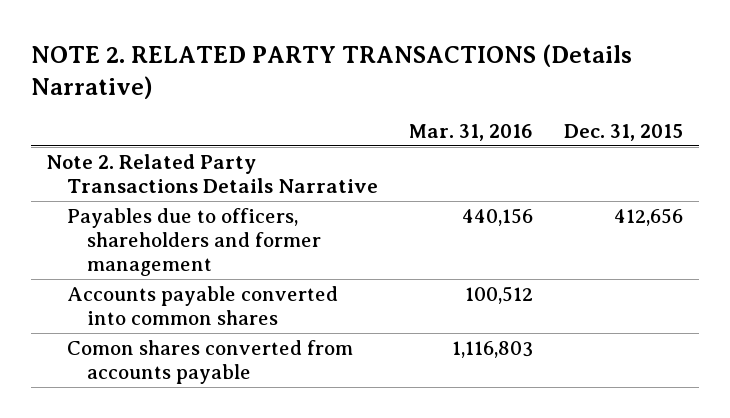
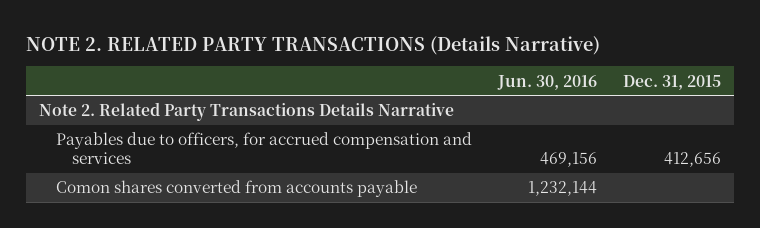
- | Mar. 31, 2016 | Dec. 31, 2015
+ | Jun. 30, 2016 | Dec. 31, 2015
- Payables due to officers, shareholders and former management | 440,156 | 412,656
- Accounts payable converted into common shares | 100,512 |
+ Payables due to officers, for accrued compensation and services | 469,156 | 412,656

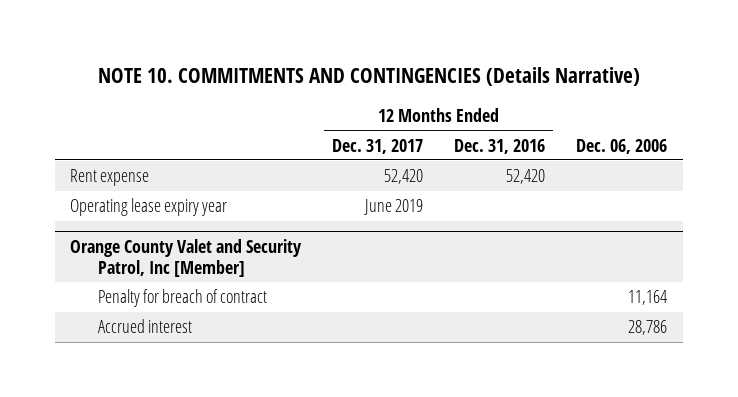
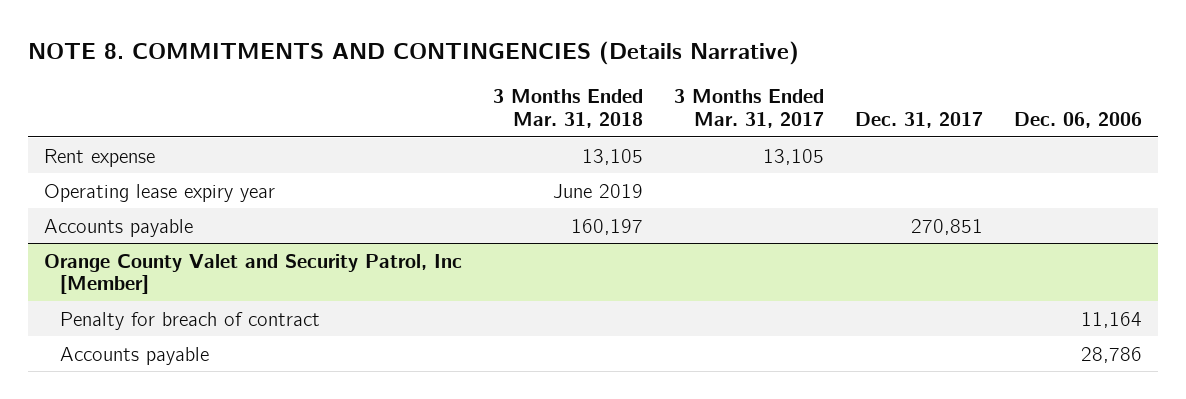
- NOTE 10. COMMITMENTS AND CONTINGENCIES (Details Narrative)
+ NOTE 8. COMMITMENTS AND CONTINGENCIES (Details Narrative)
- | 12 Months Ended Dec. 31, 2017 | 12 Months Ended Dec. 31, 2016 | Dec. 06, 2006
+ | 3 Months Ended Mar. 31, 2018 | 3 Months Ended Mar. 31, 2017 | Dec. 31, 2017 | Dec. 06, 2006
+ Accounts payable | 160,197 | | 270,851 |
@ Orange County Valet and Security Patrol, Inc [Member]
- Accrued interest | | | 28,786
+ Accounts payable | | | | 28,786

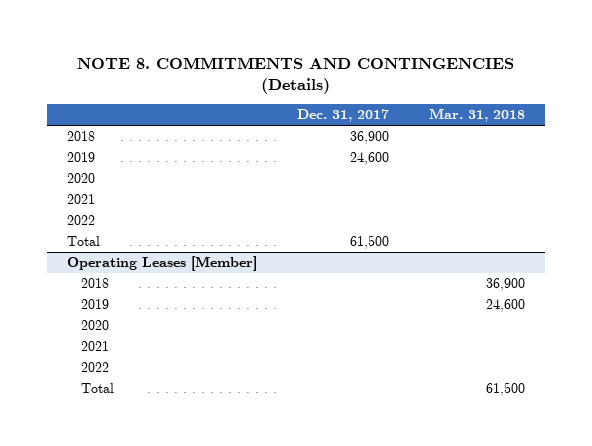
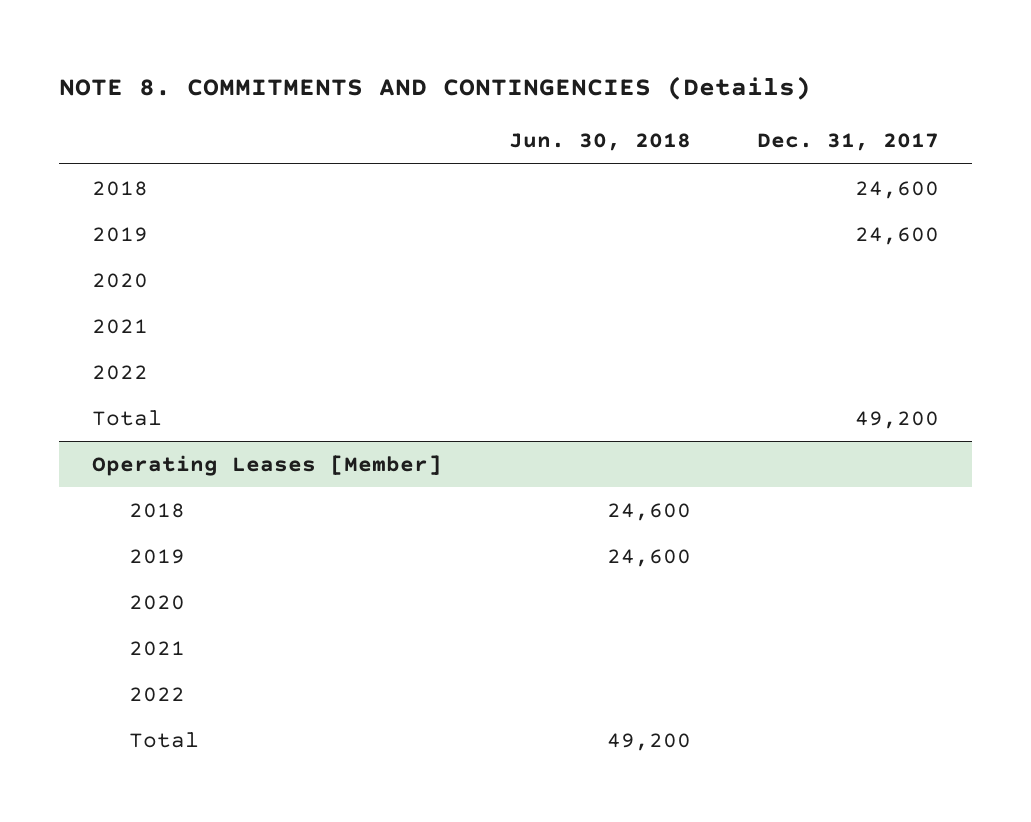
- | Dec. 31, 2017 | Mar. 31, 2018
+ | Jun. 30, 2018 | Dec. 31, 2017
- 2018 | 36,900 |
+ 2018 | | 24,600
- Total | 61,500 |
+ Total | | 49,200

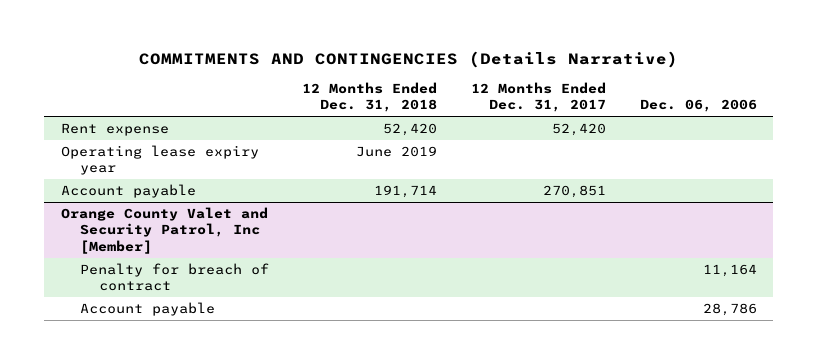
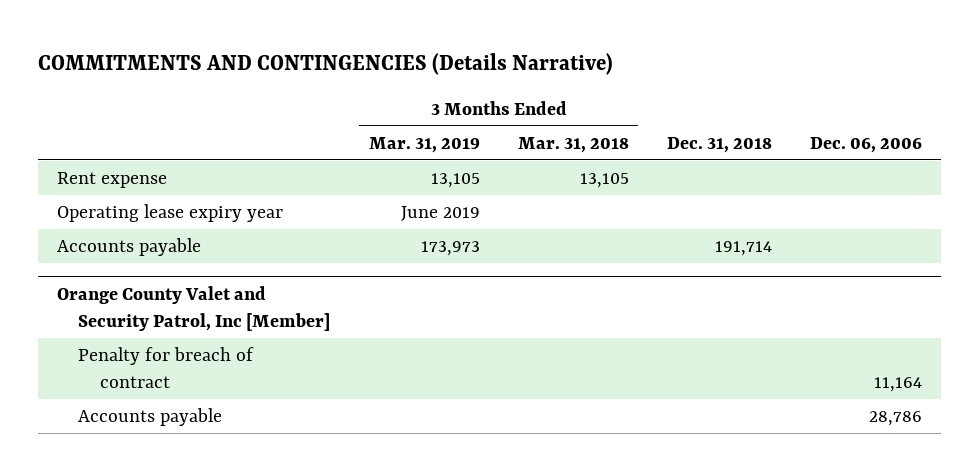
- | 12 Months Ended Dec. 31, 2018 | 12 Months Ended Dec. 31, 2017 | Dec. 06, 2006
+ | 3 Months Ended Mar. 31, 2019 | 3 Months Ended Mar. 31, 2018 | Dec. 31, 2018 | Dec. 06, 2006
- Account payable | 191,714 | 270,851 |
+ Accounts payable | 173,973 | | 191,714 |
@ Orange County Valet and Security Patrol, Inc [Member]
- Account payable | | | 28,786
+ Accounts payable | | | | 28,786

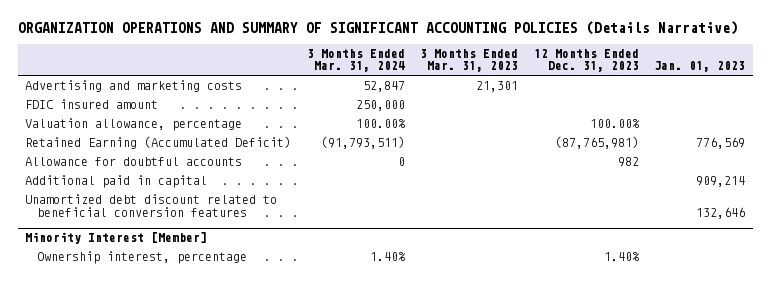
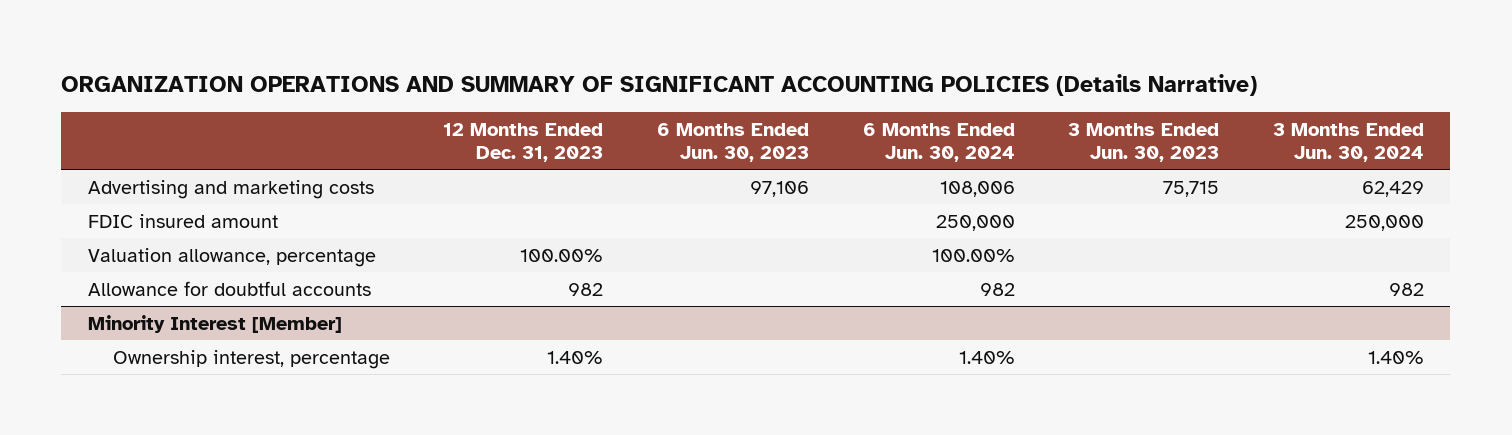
- | 3 Months Ended Mar. 31, 2024 | 3 Months Ended Mar. 31, 2023 | 12 Months Ended Dec. 31, 2023 | Jan. 01, 2023
+ | 12 Months Ended Dec. 31, 2023 | 6 Months Ended Jun. 30, 2023 | 6 Months Ended Jun. 30, 2024 | 3 Months Ended Jun. 30, 2023 | 3 Months Ended Jun. 30, 2024
- Retained Earning (Accumulated Deficit) | (91,793,511) | | (87,765,981) | 776,569
- Additional paid in capital | | | | 909,214
- Unamortized debt discount related to beneficial conversion features | | | | 132,646

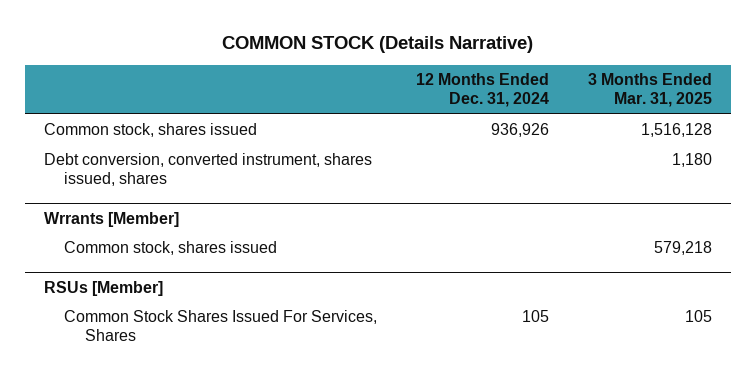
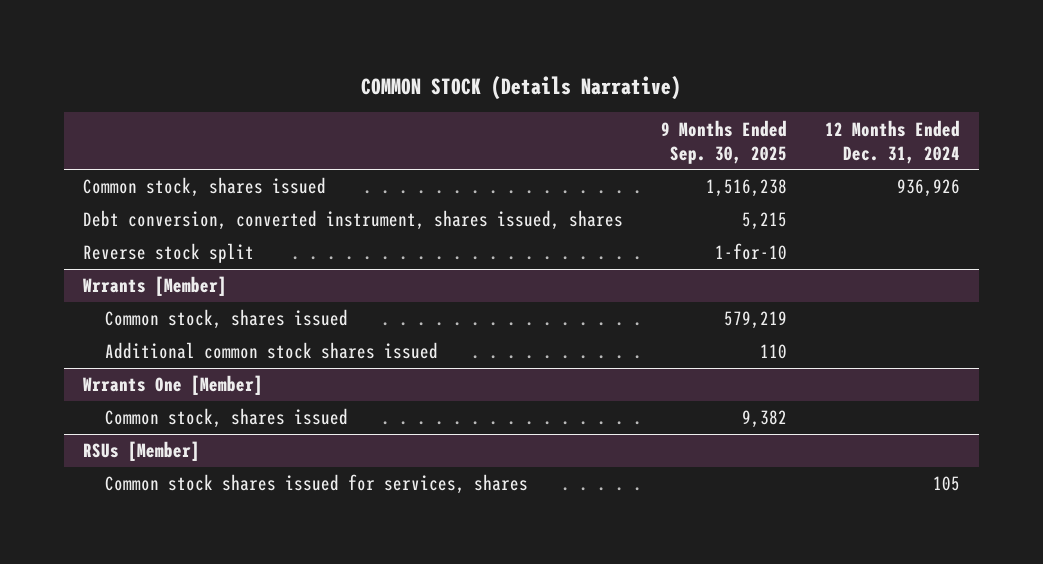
- | 12 Months Ended Dec. 31, 2024 | 3 Months Ended Mar. 31, 2025
+ | 9 Months Ended Sep. 30, 2025 | 12 Months Ended Dec. 31, 2024
+ Reverse stock split | 1-for-10 |
@ Wrrants [Member]
+ Additional common stock shares issued | 110 |
+ Wrrants One [Member]
+ Common stock, shares issued | 9,382 |
@ RSUs [Member]
- Common Stock Shares Issued For Services, Shares | 105 | 105
+ Common stock shares issued for services, shares | | 105

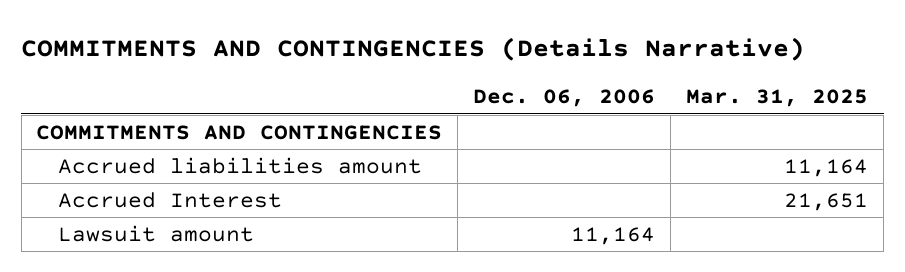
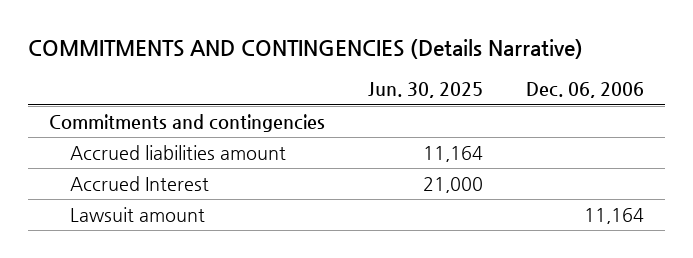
- | Dec. 06, 2006 | Mar. 31, 2025
+ | Jun. 30, 2025 | Dec. 06, 2006
- COMMITMENTS AND CONTINGENCIES
+ Commitments and contingencies

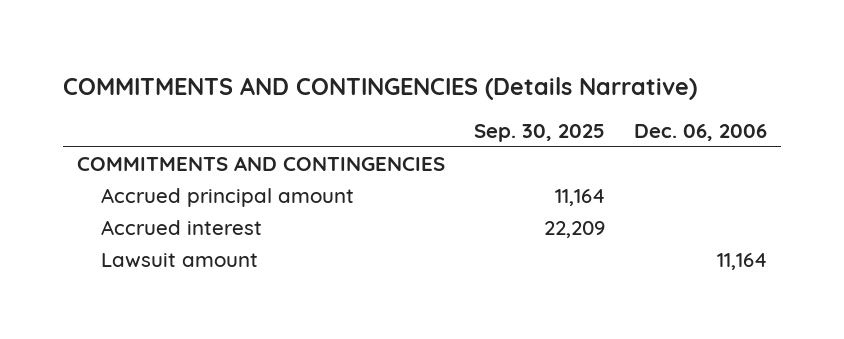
- | Jun. 30, 2025 | Dec. 06, 2006
+ | Sep. 30, 2025 | Dec. 06, 2006
- Commitments and contingencies
- Accrued liabilities amount | 11,164 |
- Accrued Interest | 21,000 |
+ COMMITMENTS AND CONTINGENCIES
+ Accrued principal amount | 11,164 |
+ Accrued interest | 22,209 |

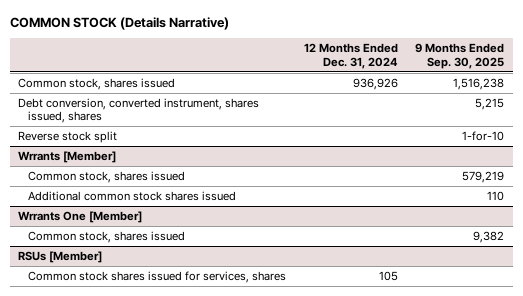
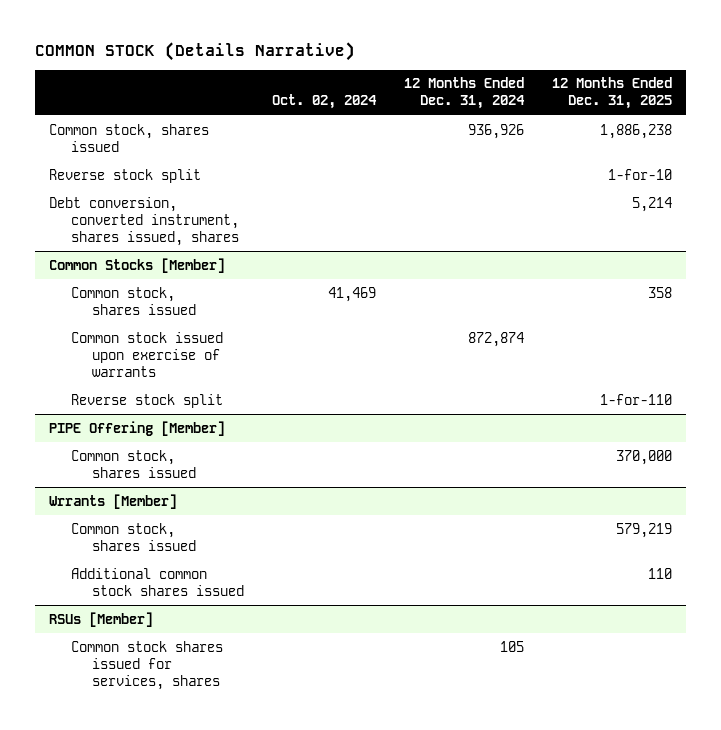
- | 12 Months Ended Dec. 31, 2024 | 9 Months Ended Sep. 30, 2025
+ | Oct. 02, 2024 | 12 Months Ended Dec. 31, 2024 | 12 Months Ended Dec. 31, 2025
moved down: Debt conversion, converted instrument, shares issued, shares | | | 5,214
+ Common Stocks [Member]
+ Common stock, shares issued | 41,469 | | 358
+ Common stock issued upon exercise of warrants | | 872,874 |
+ Reverse stock split | | | 1-for-110
+ PIPE Offering [Member]
+ Common stock, shares issued | | | 370,000
- Wrrants One [Member]
- Common stock, shares issued | | 9,382

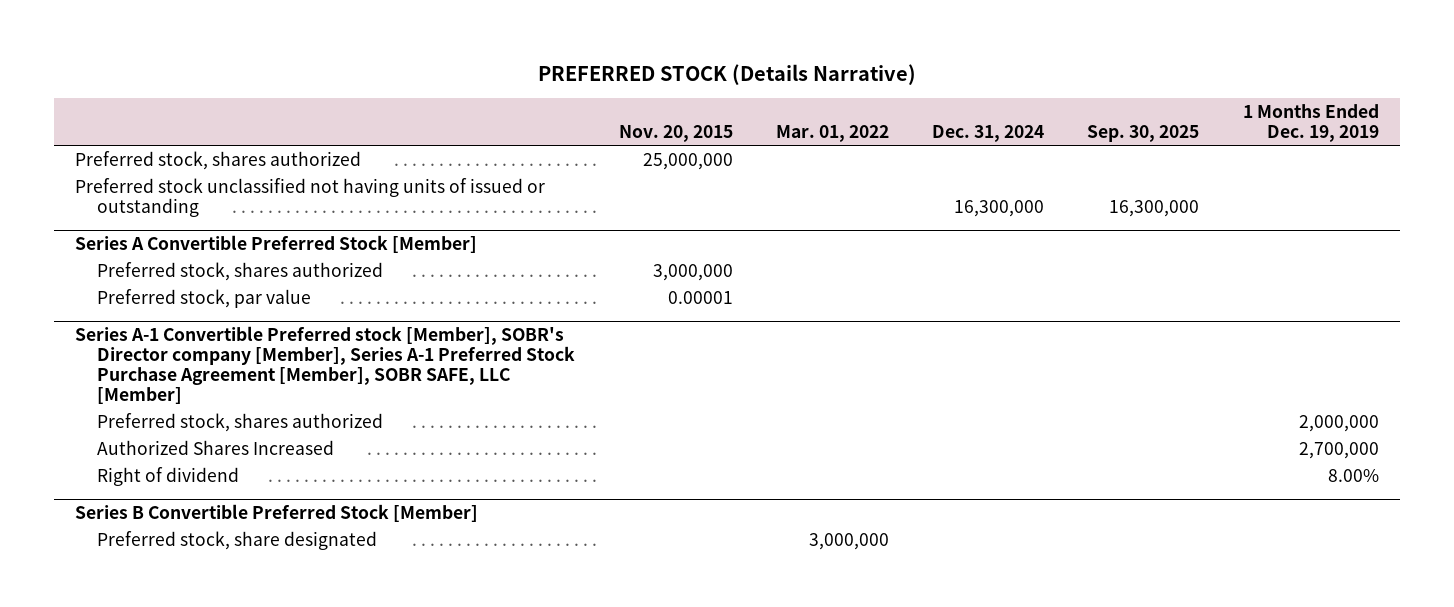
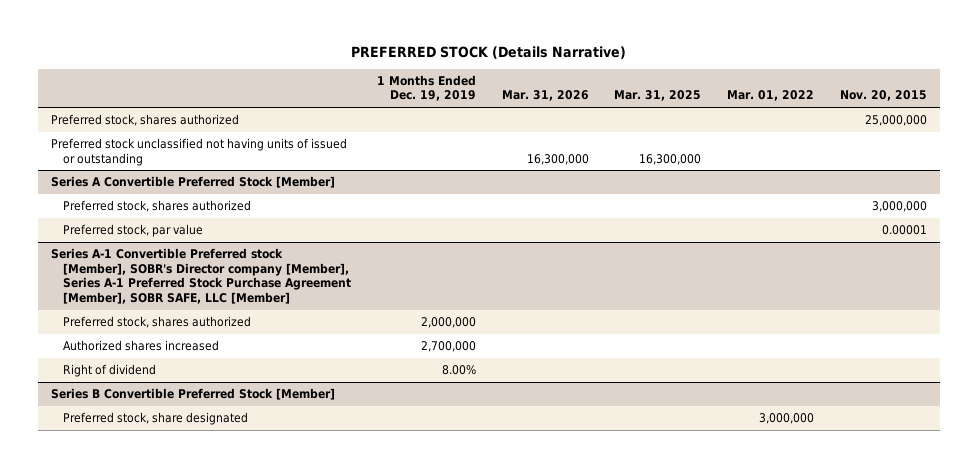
- | Nov. 20, 2015 | Mar. 01, 2022 | Dec. 31, 2024 | Sep. 30, 2025 | 1 Months Ended Dec. 19, 2019
+ | 1 Months Ended Dec. 19, 2019 | Mar. 31, 2026 | Mar. 31, 2025 | Mar. 01, 2022 | Nov. 20, 2015
@ Series A-1 Convertible Preferred stock [Member], SOBR's Director company [Member], Series A-1 Preferred Stock Purchase Agreement [Member], SOBR SAFE, LLC [Member]
- Authorized Shares Increased | | | | | 2,700,000
+ Authorized shares increased | 2,700,000 | | | |

